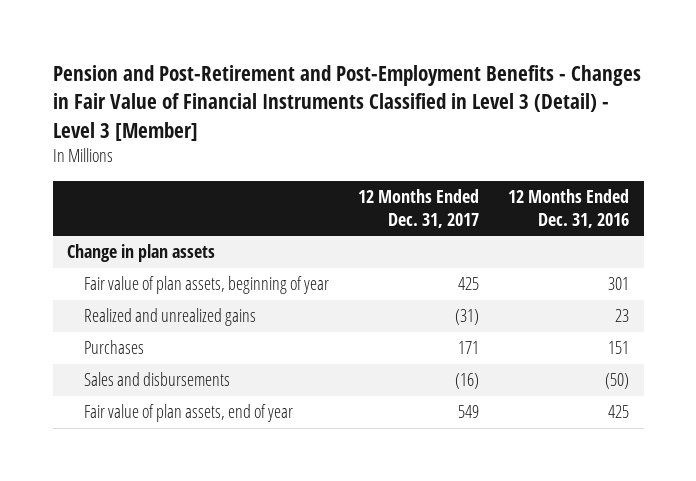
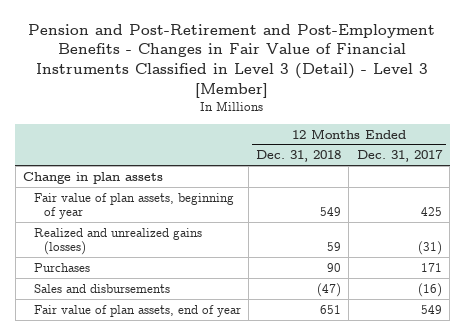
- | 12 Months Ended Dec. 31, 2017 | 12 Months Ended Dec. 31, 2016
+ | 12 Months Ended Dec. 31, 2018 | 12 Months Ended Dec. 31, 2017
- Realized and unrealized gains | (31) | 23
+ Realized and unrealized gains (losses) | 59 | (31)

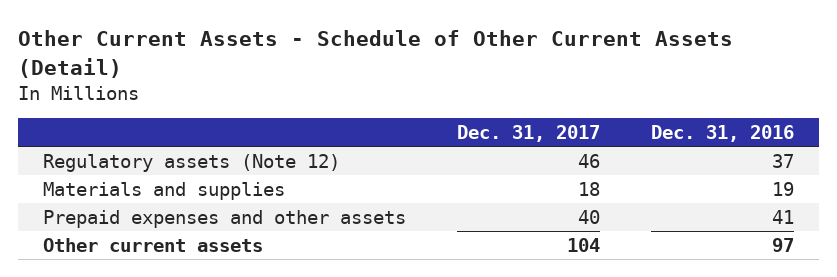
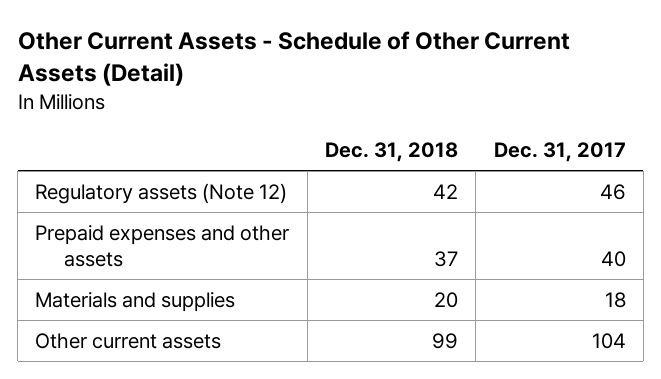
- | Dec. 31, 2017 | Dec. 31, 2016
+ | Dec. 31, 2018 | Dec. 31, 2017
moved down: Materials and supplies | 20 | 18

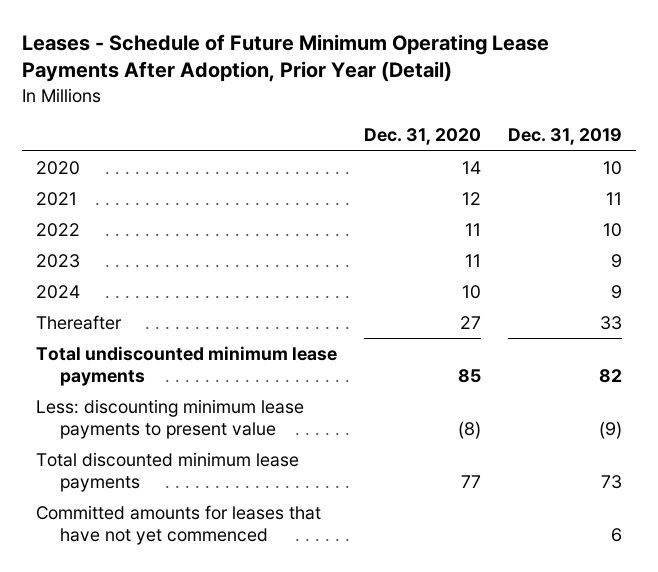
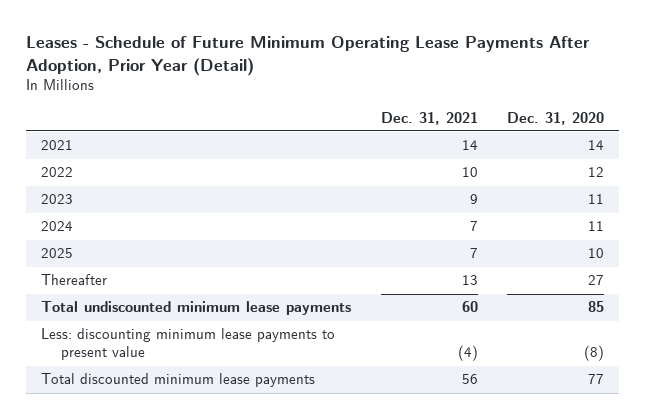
- | Dec. 31, 2020 | Dec. 31, 2019
+ | Dec. 31, 2021 | Dec. 31, 2020
- 2020 | 14 | 10
- 2021 | 12 | 11
- 2022 | 11 | 10
+ 2021 | 14 | 14
+ 2022 | 10 | 12
- 2024 | 10 | 9
+ 2024 | 7 | 11
+ 2025 | 7 | 10
- Committed amounts for leases that have not yet commenced | | 6

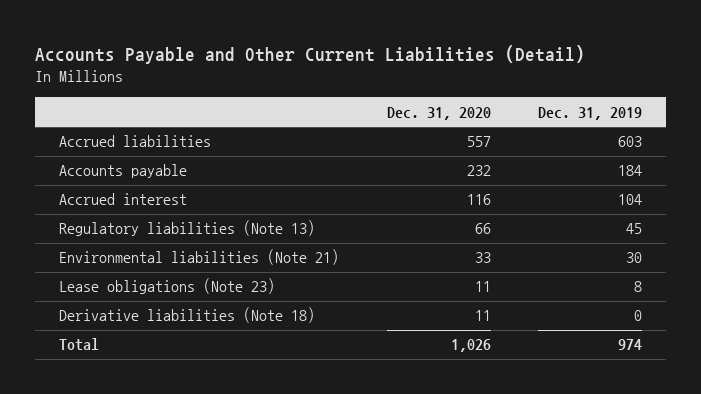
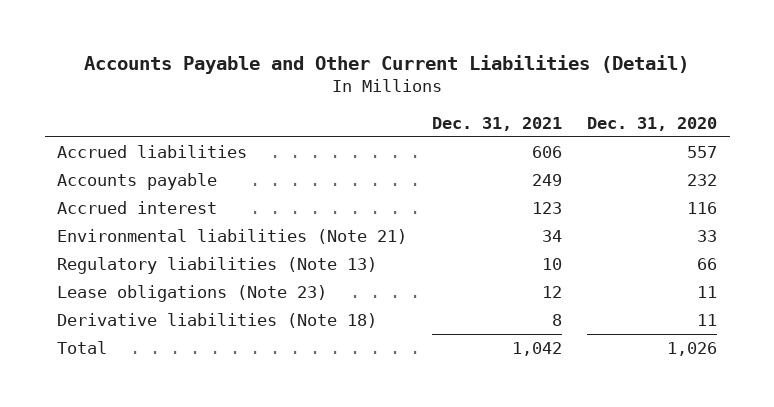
- | Dec. 31, 2020 | Dec. 31, 2019
+ | Dec. 31, 2021 | Dec. 31, 2020
moved down: Regulatory liabilities (Note 13) | 10 | 66

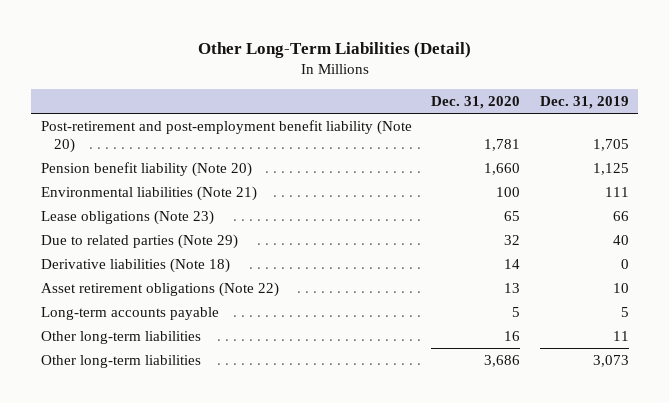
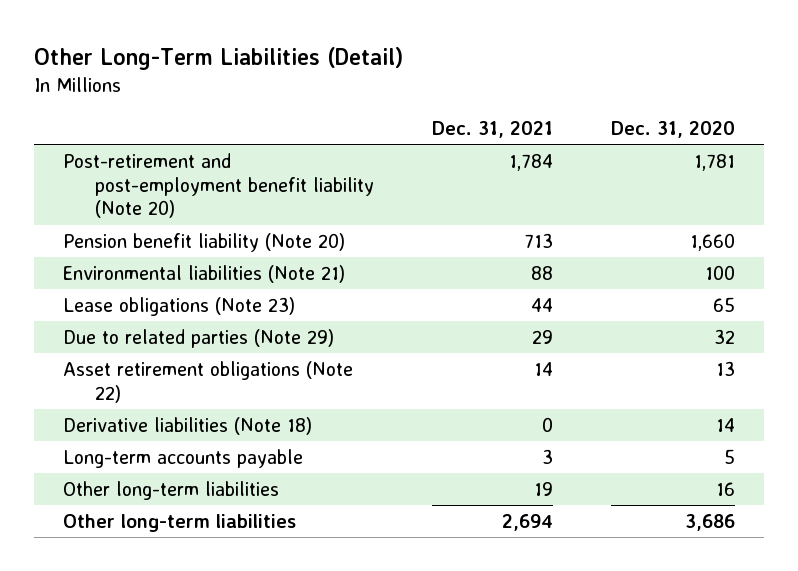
- | Dec. 31, 2020 | Dec. 31, 2019
+ | Dec. 31, 2021 | Dec. 31, 2020
moved down: Derivative liabilities (Note 18) | 0 | 14

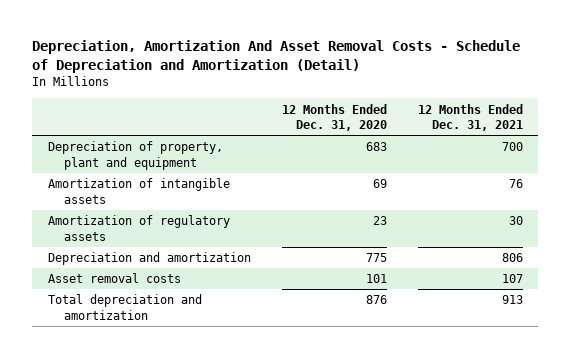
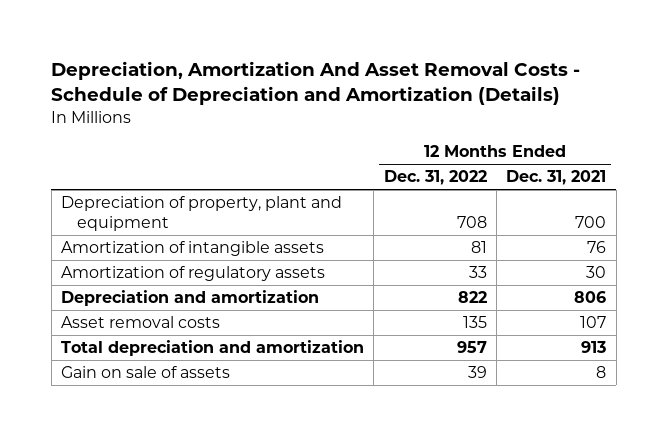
- Depreciation, Amortization And Asset Removal Costs - Schedule of Depreciation and Amortization (Detail)
+ Depreciation, Amortization And Asset Removal Costs - Schedule of Depreciation and Amortization (Details)
- | 12 Months Ended Dec. 31, 2020 | 12 Months Ended Dec. 31, 2021
+ | 12 Months Ended Dec. 31, 2022 | 12 Months Ended Dec. 31, 2021
+ Gain on sale of assets | 39 | 8

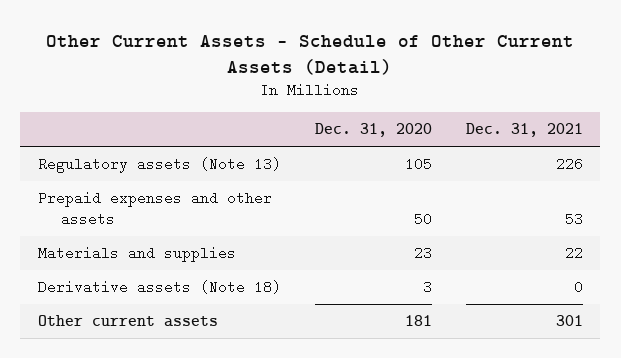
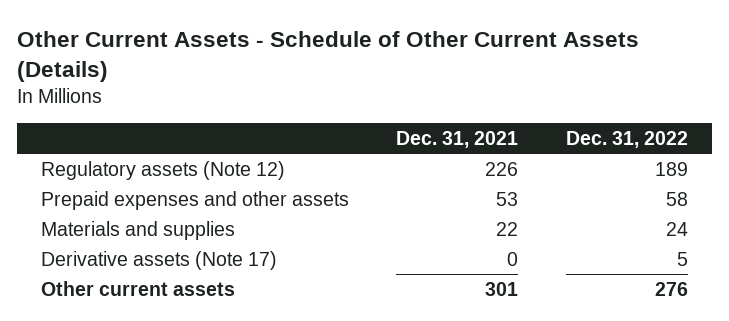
- Other Current Assets - Schedule of Other Current Assets (Detail)
+ Other Current Assets - Schedule of Other Current Assets (Details)
- | Dec. 31, 2020 | Dec. 31, 2021
+ | Dec. 31, 2021 | Dec. 31, 2022
- Regulatory assets (Note 13) | 105 | 226
+ Regulatory assets (Note 12) | 226 | 189
- Derivative assets (Note 18) | 3 | 0
+ Derivative assets (Note 17) | 0 | 5

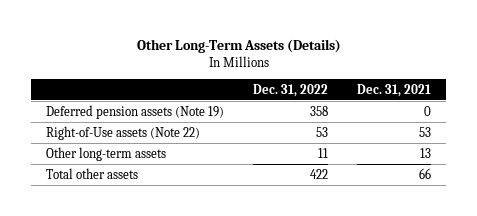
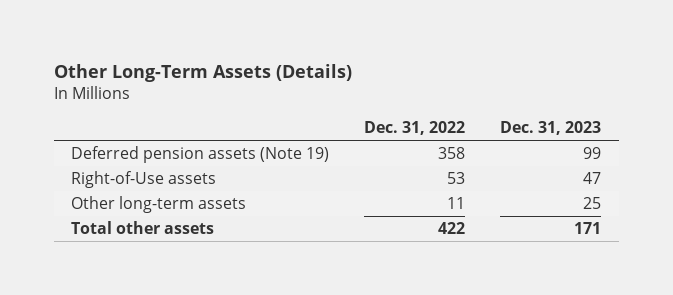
- | Dec. 31, 2022 | Dec. 31, 2021
+ | Dec. 31, 2022 | Dec. 31, 2023
- Right-of-Use assets (Note 22) | 53 | 53
+ Right-of-Use assets | 53 | 47

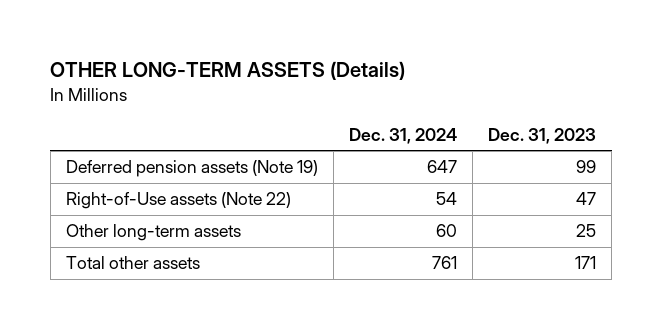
- Other Long-Term Assets (Details)
+ OTHER LONG-TERM ASSETS (Details)
- | Dec. 31, 2022 | Dec. 31, 2023
+ | Dec. 31, 2024 | Dec. 31, 2023
- Right-of-Use assets | 53 | 47
+ Right-of-Use assets (Note 22) | 54 | 47

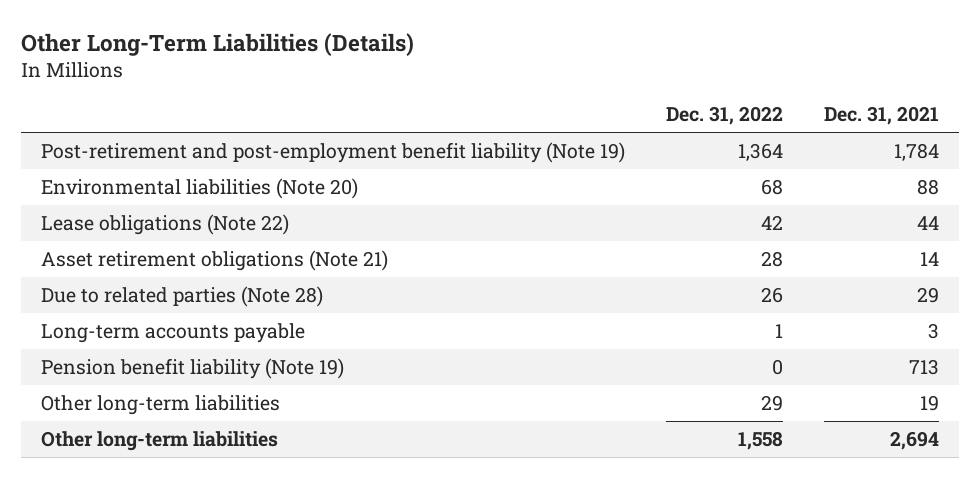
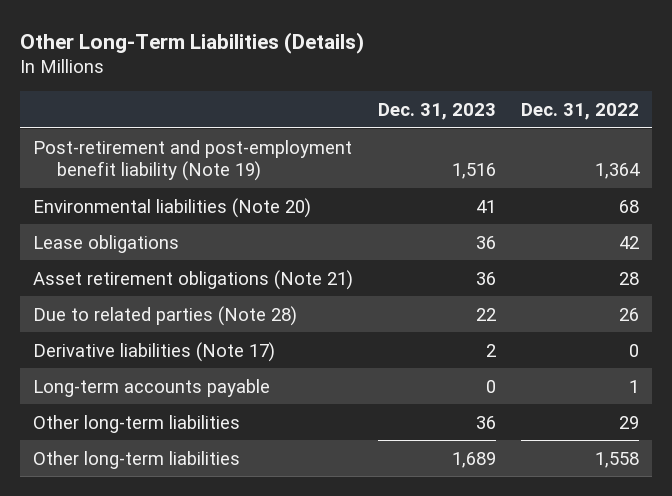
- | Dec. 31, 2022 | Dec. 31, 2021
+ | Dec. 31, 2023 | Dec. 31, 2022
- Lease obligations (Note 22) | 42 | 44
+ Lease obligations | 36 | 42
+ Derivative liabilities (Note 17) | 2 | 0
- Pension benefit liability (Note 19) | 0 | 713

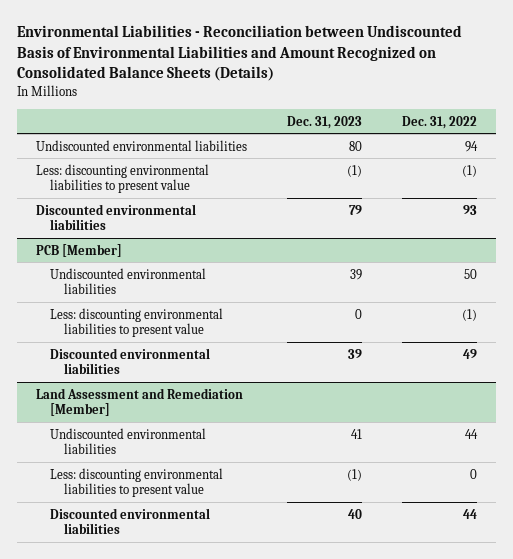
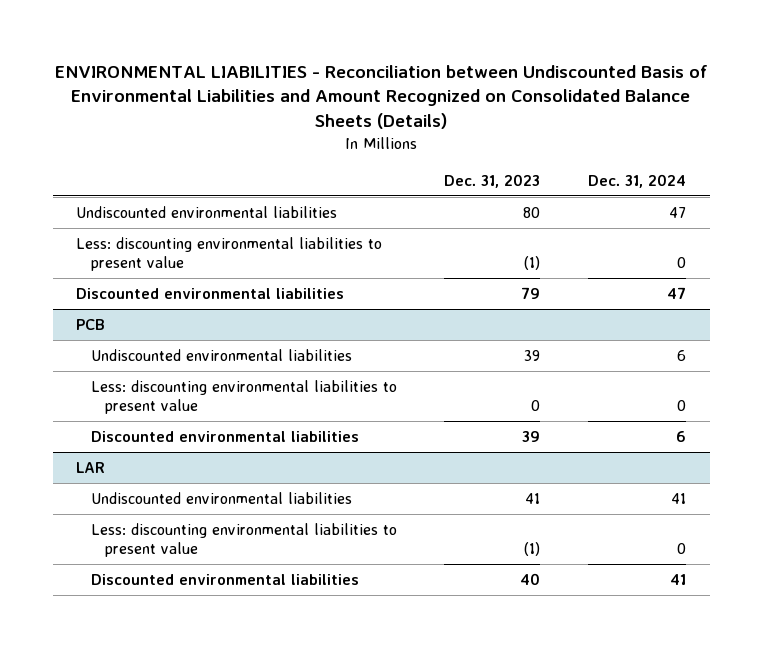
- Environmental Liabilities - Reconciliation between Undiscounted Basis of Environmental Liabilities and Amount Recognized on Consolidated Balance Sheets (Details)
+ ENVIRONMENTAL LIABILITIES - Reconciliation between Undiscounted Basis of Environmental Liabilities and Amount Recognized on Consolidated Balance Sheets (Details)
- | Dec. 31, 2023 | Dec. 31, 2022
+ | Dec. 31, 2023 | Dec. 31, 2024
- PCB [Member]
+ PCB
- Land Assessment and Remediation [Member]
+ LAR

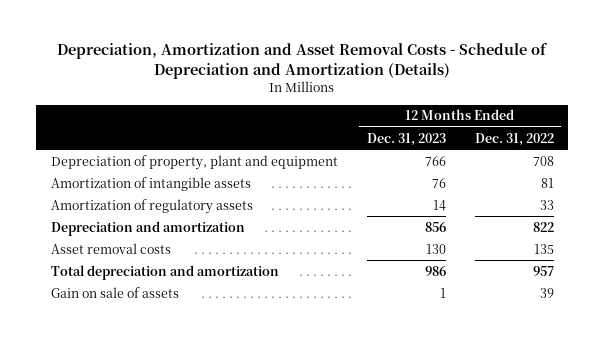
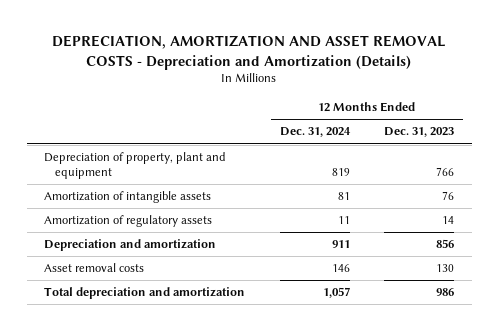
- Depreciation, Amortization and Asset Removal Costs - Schedule of Depreciation and Amortization (Details)
+ DEPRECIATION, AMORTIZATION AND ASSET REMOVAL COSTS - Depreciation and Amortization (Details)
- | 12 Months Ended Dec. 31, 2023 | 12 Months Ended Dec. 31, 2022
+ | 12 Months Ended Dec. 31, 2024 | 12 Months Ended Dec. 31, 2023
- Gain on sale of assets | 1 | 39

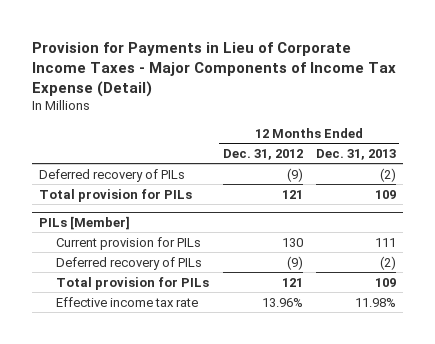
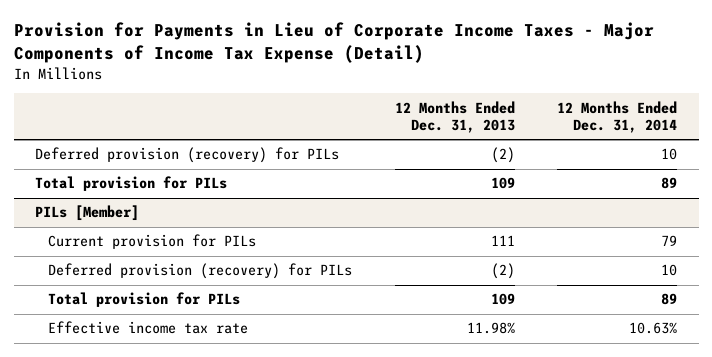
- | 12 Months Ended Dec. 31, 2012 | 12 Months Ended Dec. 31, 2013
+ | 12 Months Ended Dec. 31, 2013 | 12 Months Ended Dec. 31, 2014
- Deferred recovery of PILs | (9) | (2)
+ Deferred provision (recovery) for PILs | (2) | 10
@ PILs [Member]
- Deferred recovery of PILs | (9) | (2)
+ Deferred provision (recovery) for PILs | (2) | 10

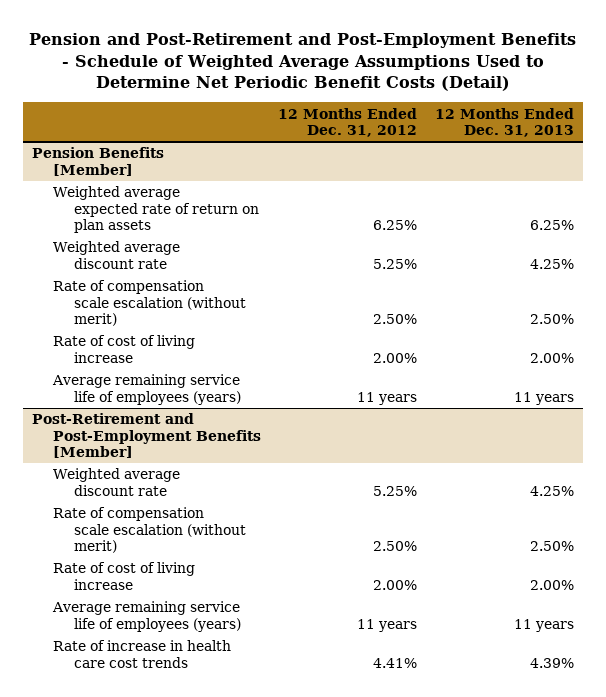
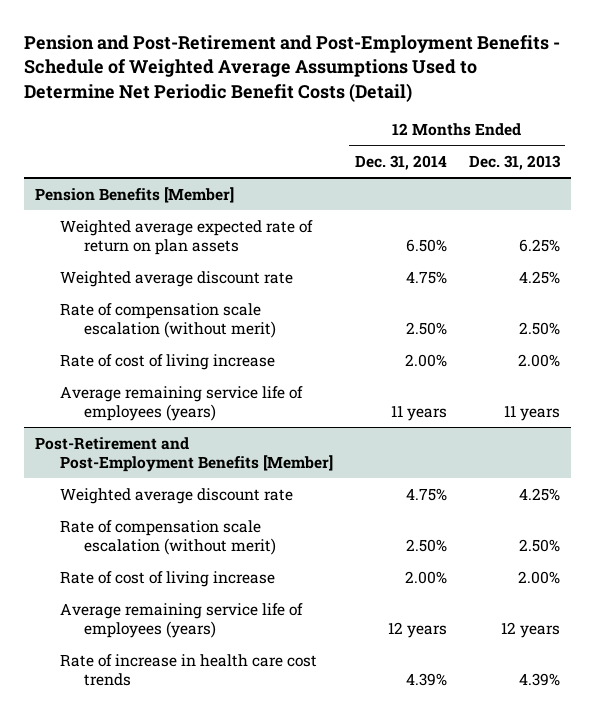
- | 12 Months Ended Dec. 31, 2012 | 12 Months Ended Dec. 31, 2013
+ | 12 Months Ended Dec. 31, 2014 | 12 Months Ended Dec. 31, 2013
@ Post-Retirement and Post-Employment Benefits [Member]
- Average remaining service life of employees (years) | 11 years | 11 years
+ Average remaining service life of employees (years) | 12 years | 12 years

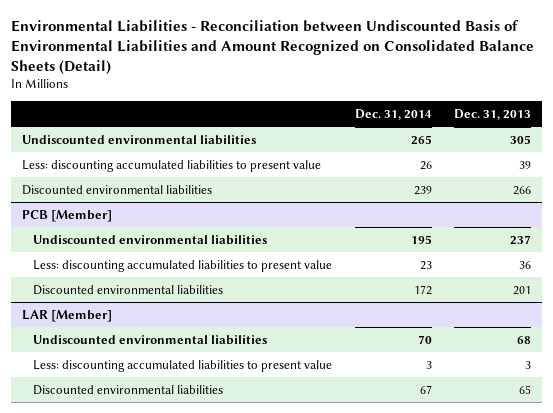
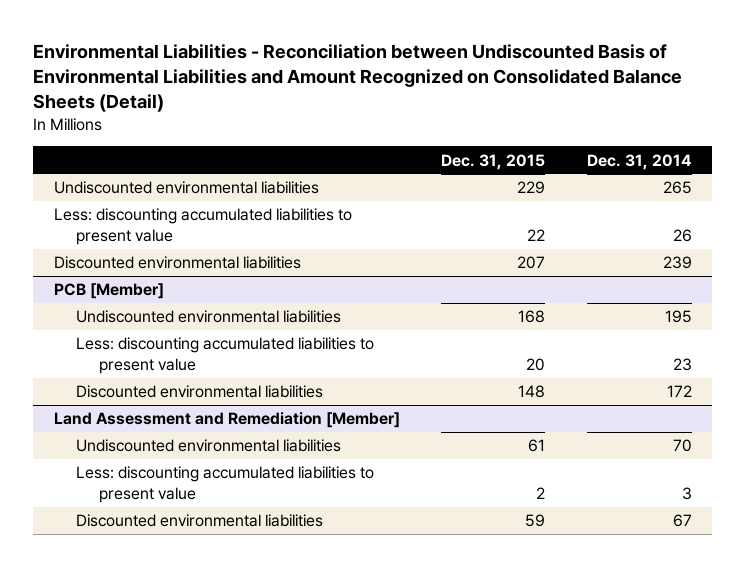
- | Dec. 31, 2014 | Dec. 31, 2013
+ | Dec. 31, 2015 | Dec. 31, 2014
- LAR [Member]
+ Land Assessment and Remediation [Member]

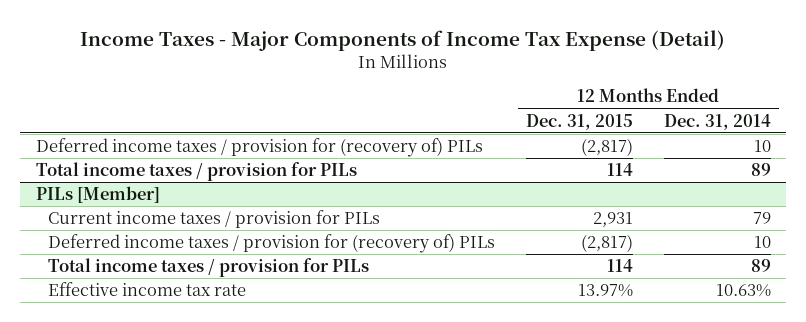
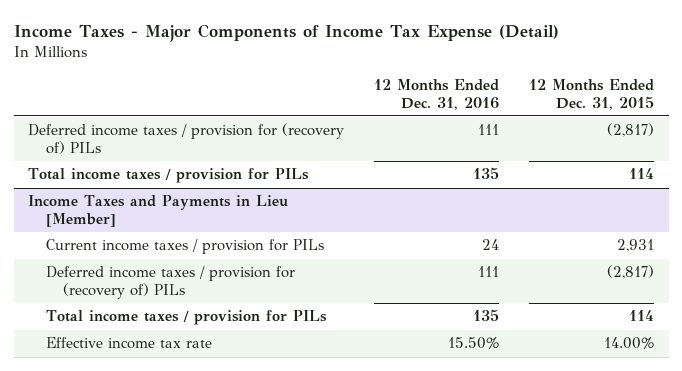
- | 12 Months Ended Dec. 31, 2015 | 12 Months Ended Dec. 31, 2014
+ | 12 Months Ended Dec. 31, 2016 | 12 Months Ended Dec. 31, 2015
- PILs [Member]
+ Income Taxes and Payments in Lieu [Member]
- Effective income tax rate | 13.97% | 10.63%
+ Effective income tax rate | 15.50% | 14.00%

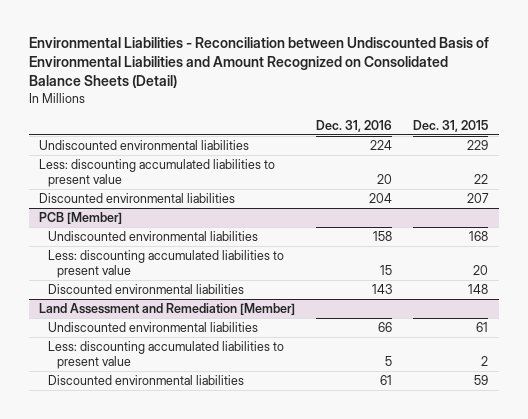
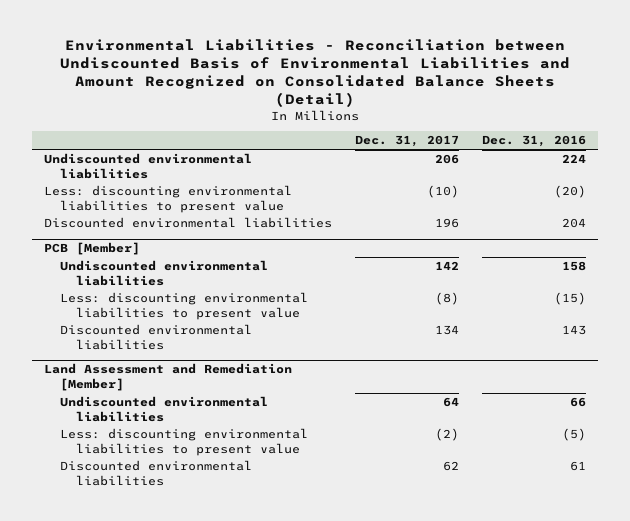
- | Dec. 31, 2016 | Dec. 31, 2015
+ | Dec. 31, 2017 | Dec. 31, 2016
- Less: discounting accumulated liabilities to present value | 20 | 22
+ Less: discounting environmental liabilities to present value | (10) | (20)
@ PCB [Member]
- Less: discounting accumulated liabilities to present value | 15 | 20
+ Less: discounting environmental liabilities to present value | (8) | (15)
@ Land Assessment and Remediation [Member]
- Less: discounting accumulated liabilities to present value | 5 | 2
+ Less: discounting environmental liabilities to present value | (2) | (5)

